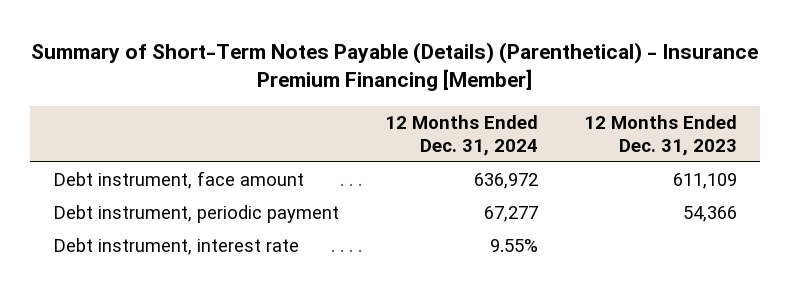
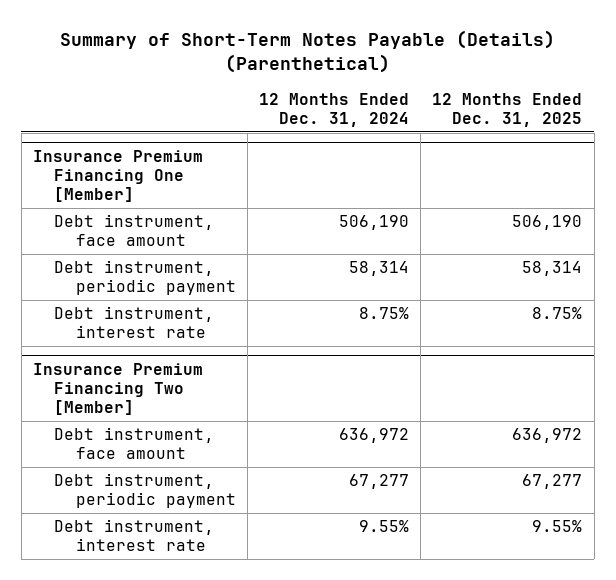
- Summary of Short-Term Notes Payable (Details) (Parenthetical) - Insurance Premium Financing [Member]
+ Summary of Short-Term Notes Payable (Details) (Parenthetical)
- | 12 Months Ended Dec. 31, 2024 | 12 Months Ended Dec. 31, 2023
+ | 12 Months Ended Dec. 31, 2024 | 12 Months Ended Dec. 31, 2025
+ Insurance Premium Financing One [Member]
+ Debt instrument, face amount | 506,190 | 506,190
+ Debt instrument, periodic payment | 58,314 | 58,314
+ Debt instrument, interest rate | 8.75% | 8.75%
+ Insurance Premium Financing Two [Member]

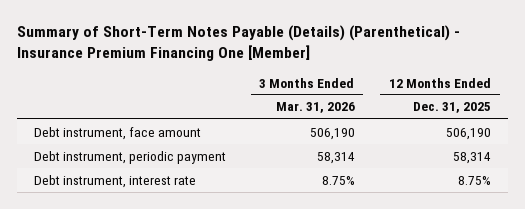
- Summary of Short-Term Notes Payable (Details) (Parenthetical)
+ Summary of Short-Term Notes Payable (Details) (Parenthetical) - Insurance Premium Financing One [Member]
- | 12 Months Ended Dec. 31, 2024 | 12 Months Ended Dec. 31, 2025
+ | 3 Months Ended Mar. 31, 2026 | 12 Months Ended Dec. 31, 2025
- Insurance Premium Financing One [Member]
- Insurance Premium Financing Two [Member]
- Debt instrument, face amount | 636,972 | 636,972
- Debt instrument, periodic payment | 67,277 | 67,277
- Debt instrument, interest rate | 9.55% | 9.55%

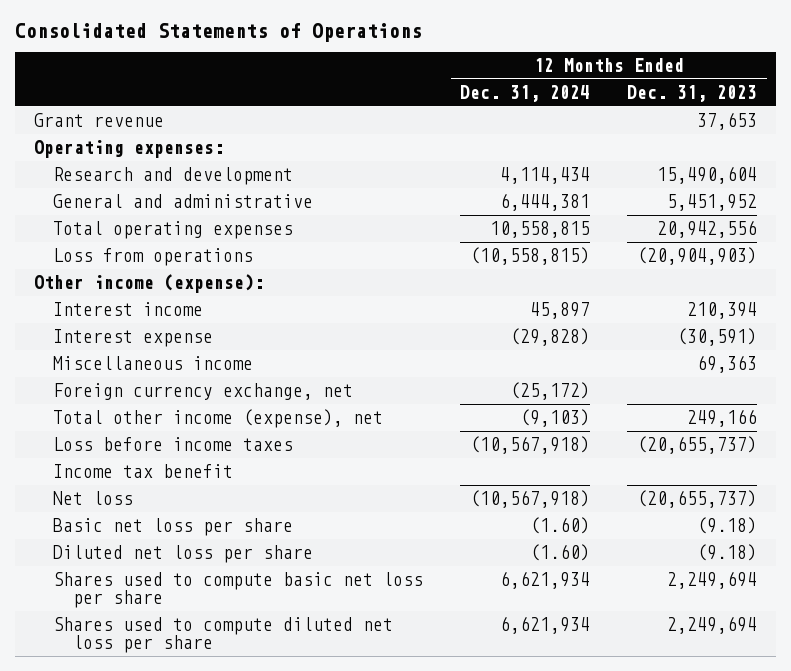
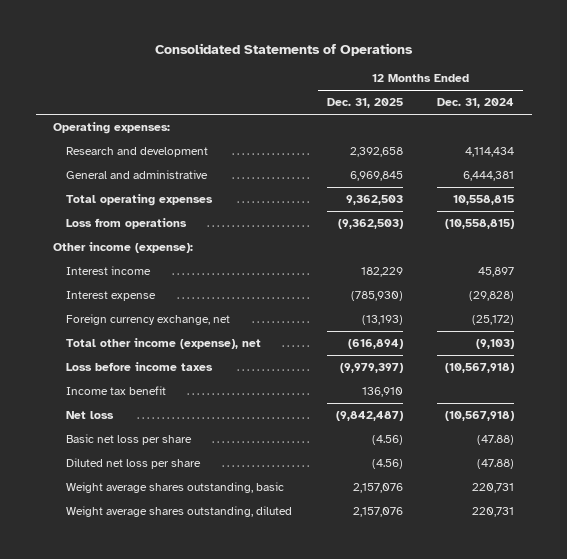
- | 12 Months Ended Dec. 31, 2024 | 12 Months Ended Dec. 31, 2023
+ | 12 Months Ended Dec. 31, 2025 | 12 Months Ended Dec. 31, 2024
- Grant revenue | | 37,653
- Miscellaneous income | | 69,363
- Basic net loss per share | (1.60) | (9.18)
- Diluted net loss per share | (1.60) | (9.18)
- Shares used to compute basic net loss per share | 6,621,934 | 2,249,694
- Shares used to compute diluted net loss per share | 6,621,934 | 2,249,694
+ Basic net loss per share | (4.56) | (47.88)
+ Diluted net loss per share | (4.56) | (47.88)
+ Weight average shares outstanding, basic | 2,157,076 | 220,731
+ Weight average shares outstanding, diluted | 2,157,076 | 220,731

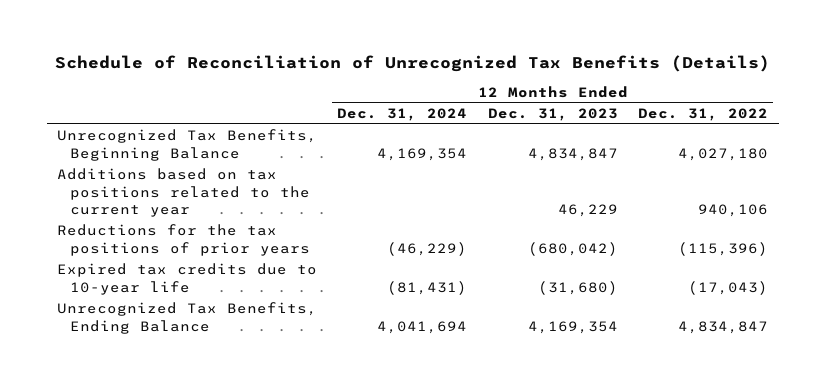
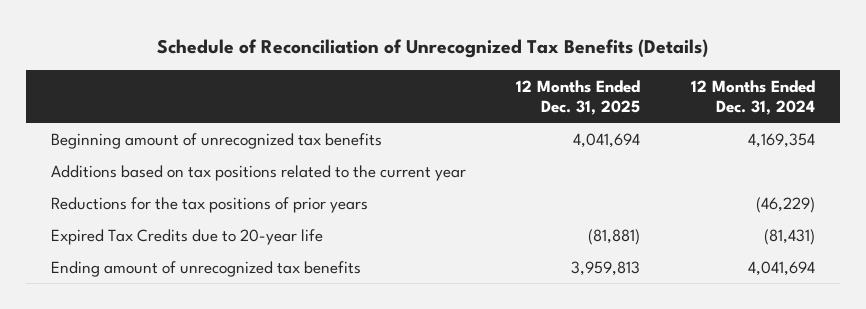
- | 12 Months Ended Dec. 31, 2024 | 12 Months Ended Dec. 31, 2023 | 12 Months Ended Dec. 31, 2022
+ | 12 Months Ended Dec. 31, 2025 | 12 Months Ended Dec. 31, 2024
- Unrecognized Tax Benefits, Beginning Balance | 4,169,354 | 4,834,847 | 4,027,180
+ Beginning amount of unrecognized tax benefits | 4,041,694 | 4,169,354
- Expired tax credits due to 10-year life | (81,431) | (31,680) | (17,043)
- Unrecognized Tax Benefits, Ending Balance | 4,041,694 | 4,169,354 | 4,834,847
+ Expired Tax Credits due to 20-year life | (81,881) | (81,431)
+ Ending amount of unrecognized tax benefits | 3,959,813 | 4,041,694

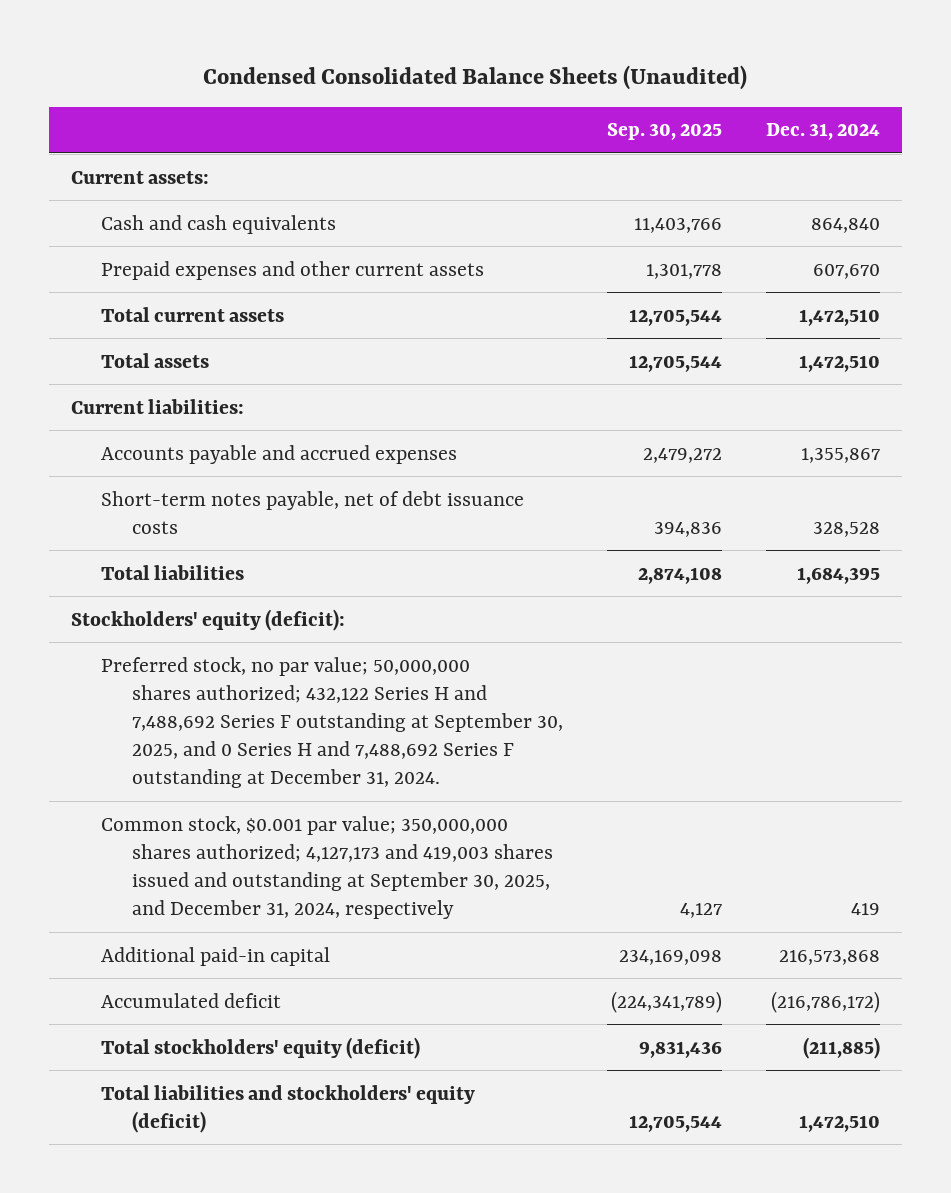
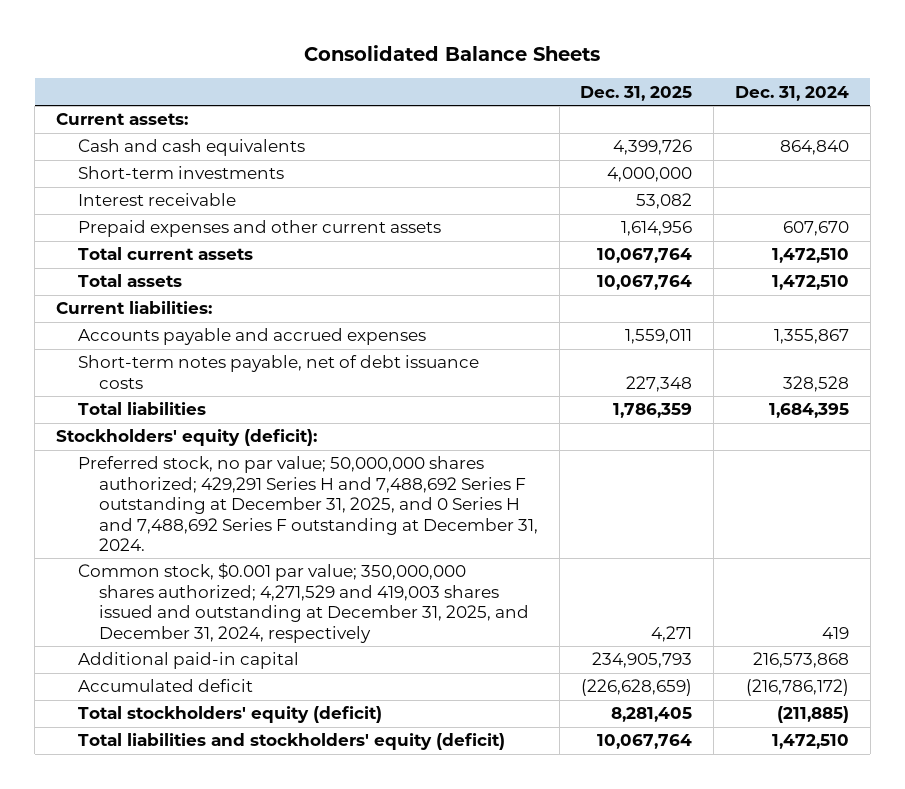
- Condensed Consolidated Balance Sheets (Unaudited)
+ Consolidated Balance Sheets
- | Sep. 30, 2025 | Dec. 31, 2024
+ | Dec. 31, 2025 | Dec. 31, 2024
+ Short-term investments | 4,000,000 |
+ Interest receivable | 53,082 |
- Preferred stock, no par value; 50,000,000 shares authorized; 432,122 Series H and 7,488,692 Series F outstanding at September 30, 2025, and 0 Series H and 7,488,692 Series F outstanding at December 31, 2024.
- Common stock, $0.001 par value; 350,000,000 shares authorized; 4,127,173 and 419,003 shares issued and outstanding at September 30, 2025, and December 31, 2024, respectively | 4,127 | 419
+ Preferred stock, no par value; 50,000,000 shares authorized; 429,291 Series H and 7,488,692 Series F outstanding at December 31, 2025, and 0 Series H and 7,488,692 Series F outstanding at December 31, 2024.
+ Common stock, $0.001 par value; 350,000,000 shares authorized; 4,271,529 and 419,003 shares issued and outstanding at December 31, 2025, and December 31, 2024, respectively | 4,271 | 419

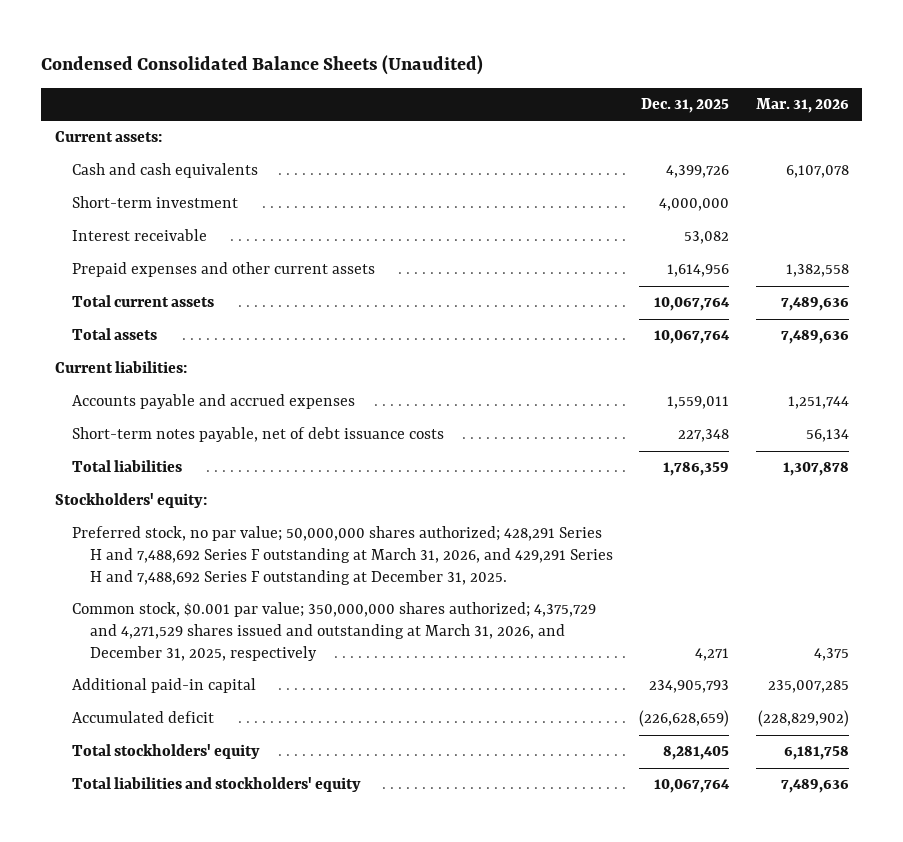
- Consolidated Balance Sheets
+ Condensed Consolidated Balance Sheets (Unaudited)
- | Dec. 31, 2025 | Dec. 31, 2024
+ | Dec. 31, 2025 | Mar. 31, 2026
- Short-term investments | 4,000,000 |
+ Short-term investment | 4,000,000 |
- Stockholders' equity (deficit):
- Preferred stock, no par value; 50,000,000 shares authorized; 429,291 Series H and 7,488,692 Series F outstanding at December 31, 2025, and 0 Series H and 7,488,692 Series F outstanding at December 31, 2024.
- Common stock, $0.001 par value; 350,000,000 shares authorized; 4,271,529 and 419,003 shares issued and outstanding at December 31, 2025, and December 31, 2024, respectively | 4,271 | 419
+ Stockholders' equity:
+ Preferred stock, no par value; 50,000,000 shares authorized; 428,291 Series H and 7,488,692 Series F outstanding at March 31, 2026, and 429,291 Series H and 7,488,692 Series F outstanding at December 31, 2025.
+ Common stock, $0.001 par value; 350,000,000 shares authorized; 4,375,729 and 4,271,529 shares issued and outstanding at March 31, 2026, and December 31, 2025, respectively | 4,271 | 4,375
- Total stockholders' equity (deficit) | 8,281,405 | (211,885)
- Total liabilities and stockholders' equity (deficit) | 10,067,764 | 1,472,510
+ Total stockholders' equity | 8,281,405 | 6,181,758
+ Total liabilities and stockholders' equity | 10,067,764 | 7,489,636

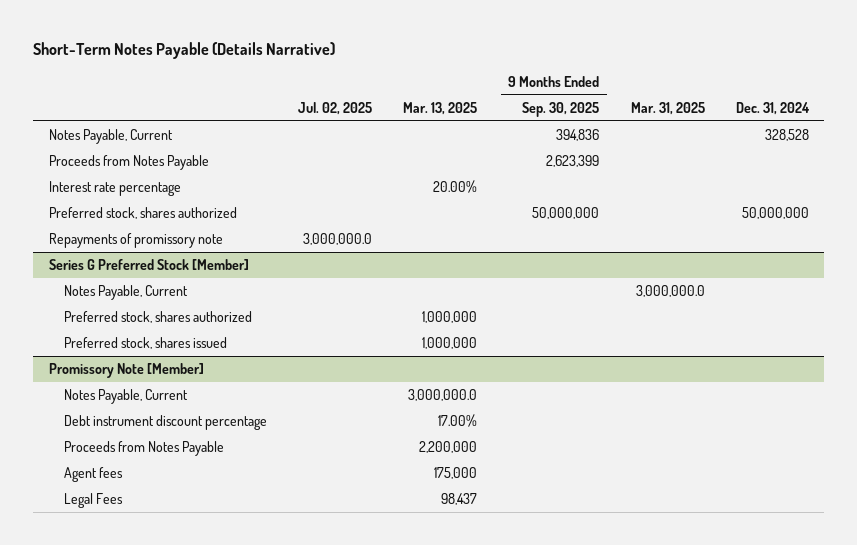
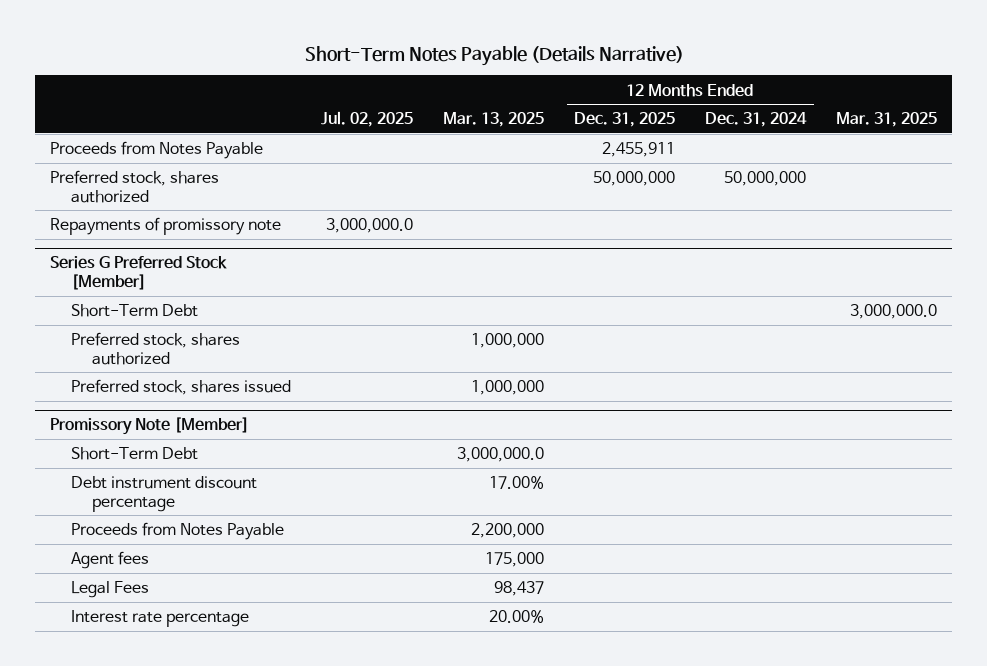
- | Jul. 02, 2025 | Mar. 13, 2025 | 9 Months Ended Sep. 30, 2025 | Mar. 31, 2025 | Dec. 31, 2024
+ | Jul. 02, 2025 | Mar. 13, 2025 | 12 Months Ended Dec. 31, 2025 | 12 Months Ended Dec. 31, 2024 | Mar. 31, 2025
- Notes Payable, Current | | | 394,836 | | 328,528
- Interest rate percentage | | 20.00% | | |
@ Series G Preferred Stock [Member]
- Notes Payable, Current | | | | 3,000,000.0 |
+ Short-Term Debt | | | | | 3,000,000.0
@ Promissory Note [Member]
- Notes Payable, Current | | 3,000,000.0 | | |
+ Short-Term Debt | | 3,000,000.0 | | |
+ Interest rate percentage | | 20.00% | | |

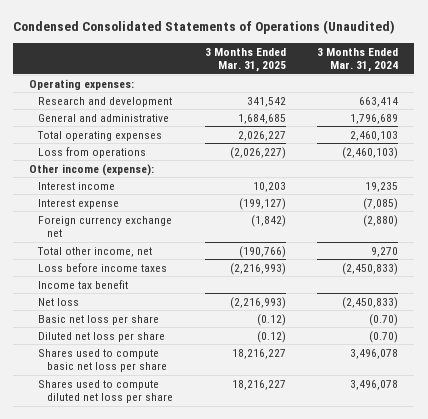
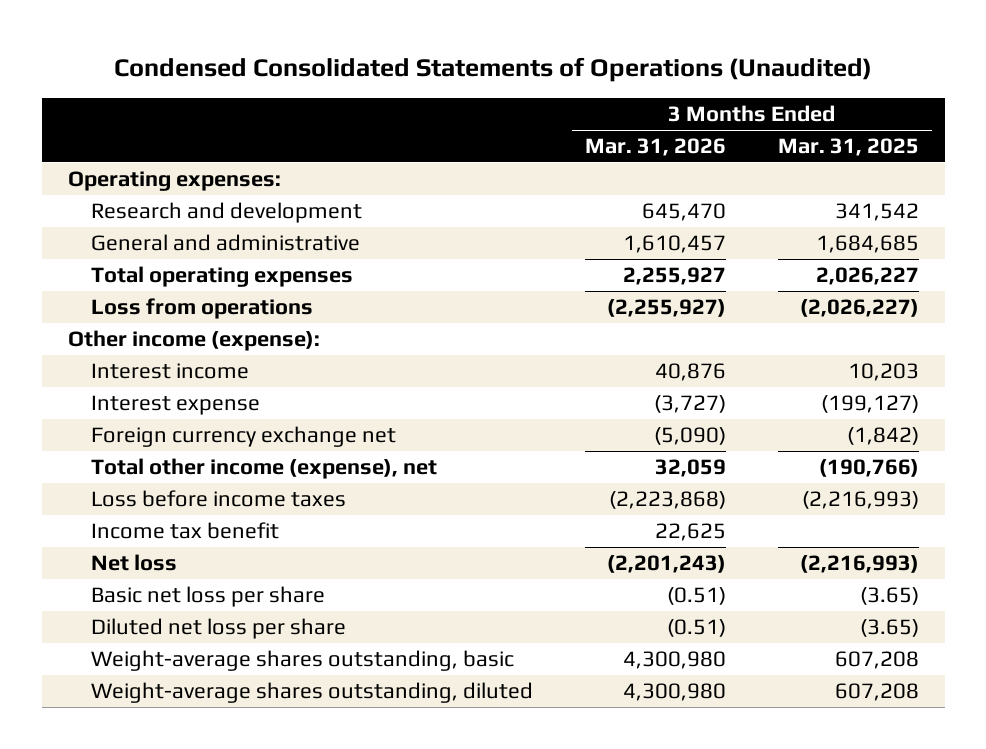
- | 3 Months Ended Mar. 31, 2025 | 3 Months Ended Mar. 31, 2024
+ | 3 Months Ended Mar. 31, 2026 | 3 Months Ended Mar. 31, 2025
- Total other income, net | (190,766) | 9,270
+ Total other income (expense), net | 32,059 | (190,766)
- Basic net loss per share | (0.12) | (0.70)
- Diluted net loss per share | (0.12) | (0.70)
- Shares used to compute basic net loss per share | 18,216,227 | 3,496,078
- Shares used to compute diluted net loss per share | 18,216,227 | 3,496,078
+ Basic net loss per share | (0.51) | (3.65)
+ Diluted net loss per share | (0.51) | (3.65)
+ Weight-average shares outstanding, basic | 4,300,980 | 607,208
+ Weight-average shares outstanding, diluted | 4,300,980 | 607,208

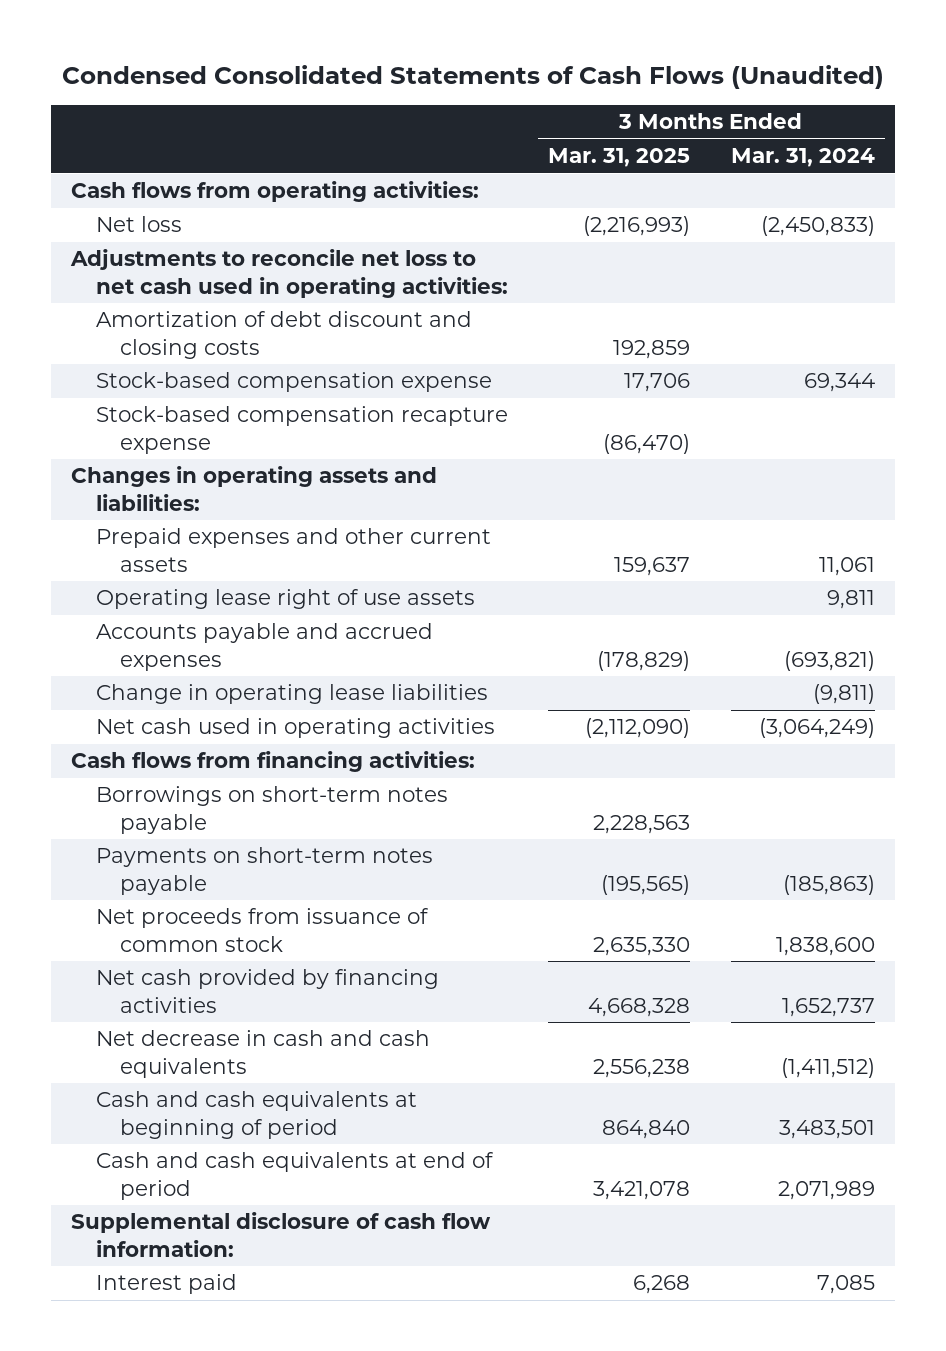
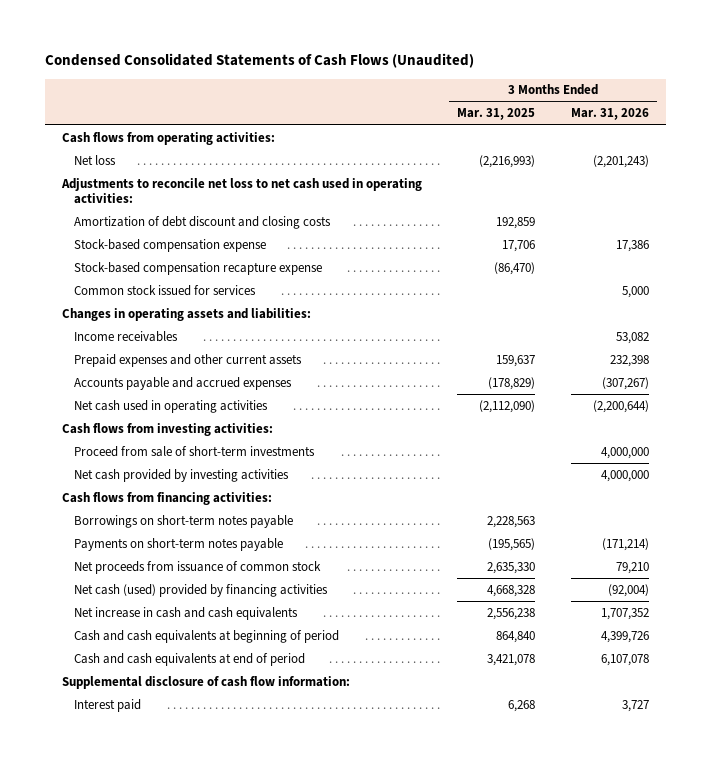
- | 3 Months Ended Mar. 31, 2025 | 3 Months Ended Mar. 31, 2024
+ | 3 Months Ended Mar. 31, 2025 | 3 Months Ended Mar. 31, 2026
+ Common stock issued for services | | 5,000
+ Income receivables | | 53,082
- Operating lease right of use assets | | 9,811
- Change in operating lease liabilities | | (9,811)
+ Cash flows from investing activities:
+ Proceed from sale of short-term investments | | 4,000,000
+ Net cash provided by investing activities | | 4,000,000
- Net cash provided by financing activities | 4,668,328 | 1,652,737
- Net decrease in cash and cash equivalents | 2,556,238 | (1,411,512)
+ Net cash (used) provided by financing activities | 4,668,328 | (92,004)
+ Net increase in cash and cash equivalents | 2,556,238 | 1,707,352

